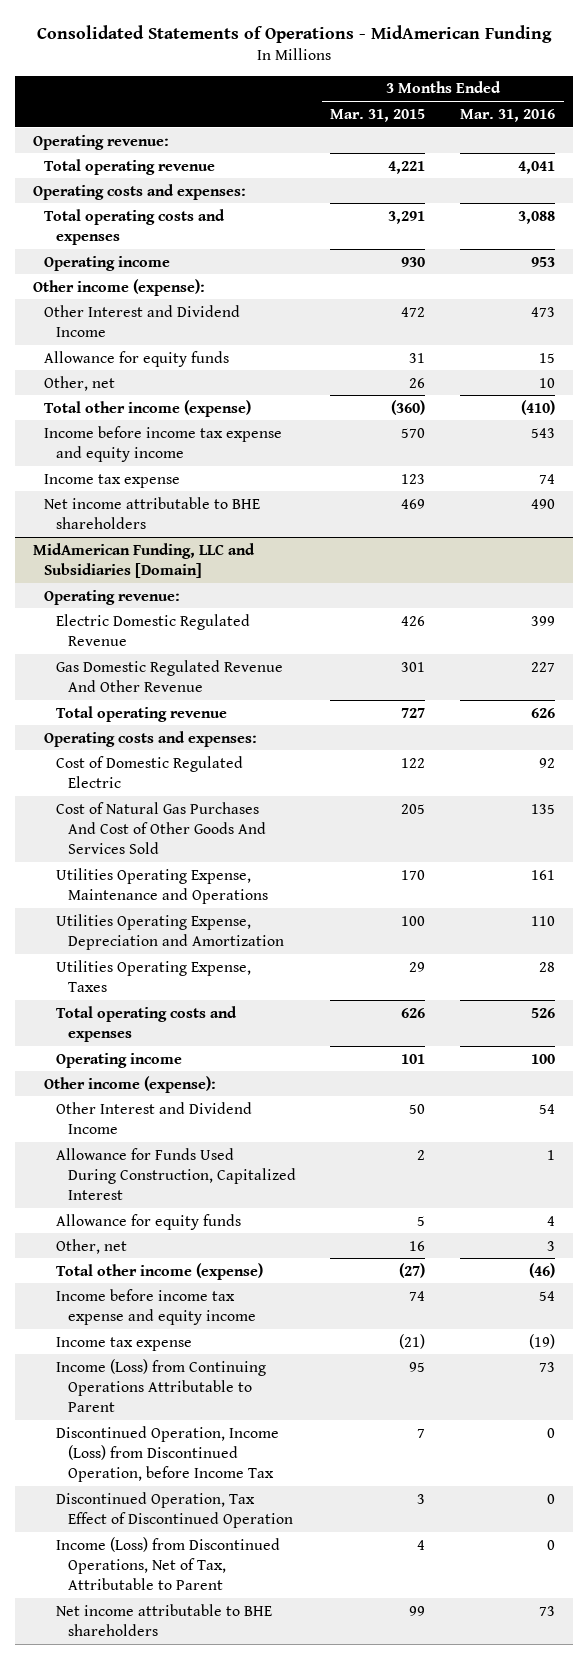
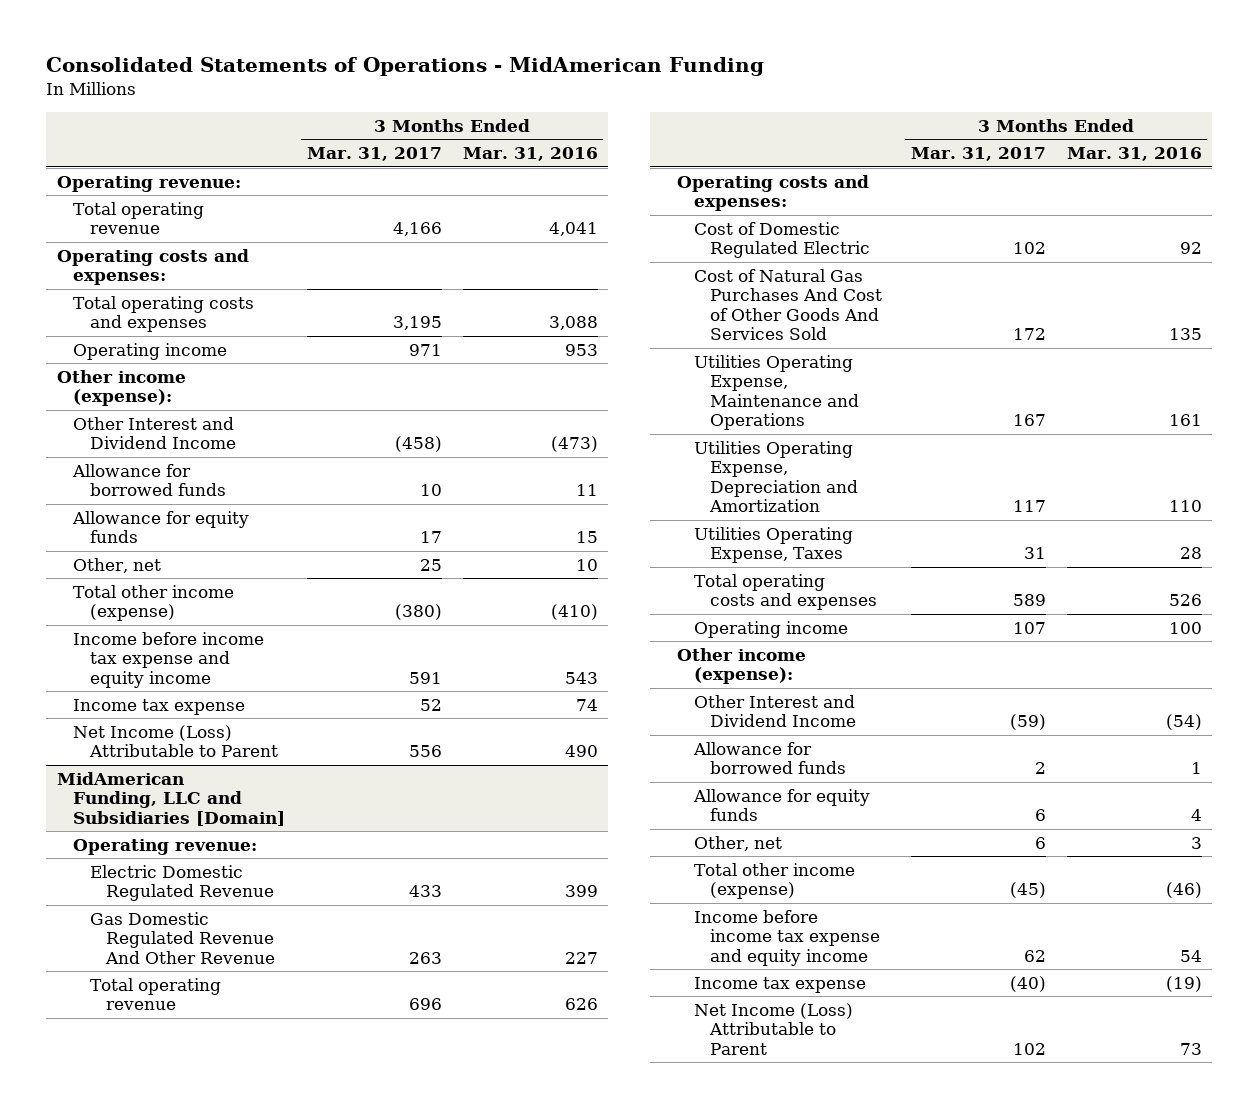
- | 3 Months Ended Mar. 31, 2015 | 3 Months Ended Mar. 31, 2016
+ | 3 Months Ended Mar. 31, 2017 | 3 Months Ended Mar. 31, 2016
- Other Interest and Dividend Income | 472 | 473
+ Other Interest and Dividend Income | (458) | (473)
+ Allowance for borrowed funds | 10 | 11
- Net income attributable to BHE shareholders | 469 | 490
+ Net Income (Loss) Attributable to Parent | 556 | 490
@ MidAmerican Funding, LLC and Subsidiaries [Domain]
- Other Interest and Dividend Income | 50 | 54
- Allowance for Funds Used During Construction, Capitalized Interest | 2 | 1
+ Other Interest and Dividend Income | (59) | (54)
+ Allowance for borrowed funds | 2 | 1
- Income (Loss) from Continuing Operations Attributable to Parent | 95 | 73
- Discontinued Operation, Income (Loss) from Discontinued Operation, before Income Tax | 7 | 0
- Discontinued Operation, Tax Effect of Discontinued Operation | 3 | 0
- Income (Loss) from Discontinued Operations, Net of Tax, Attributable to Parent | 4 | 0
- Net income attributable to BHE shareholders | 99 | 73
+ Net Income (Loss) Attributable to Parent | 102 | 73

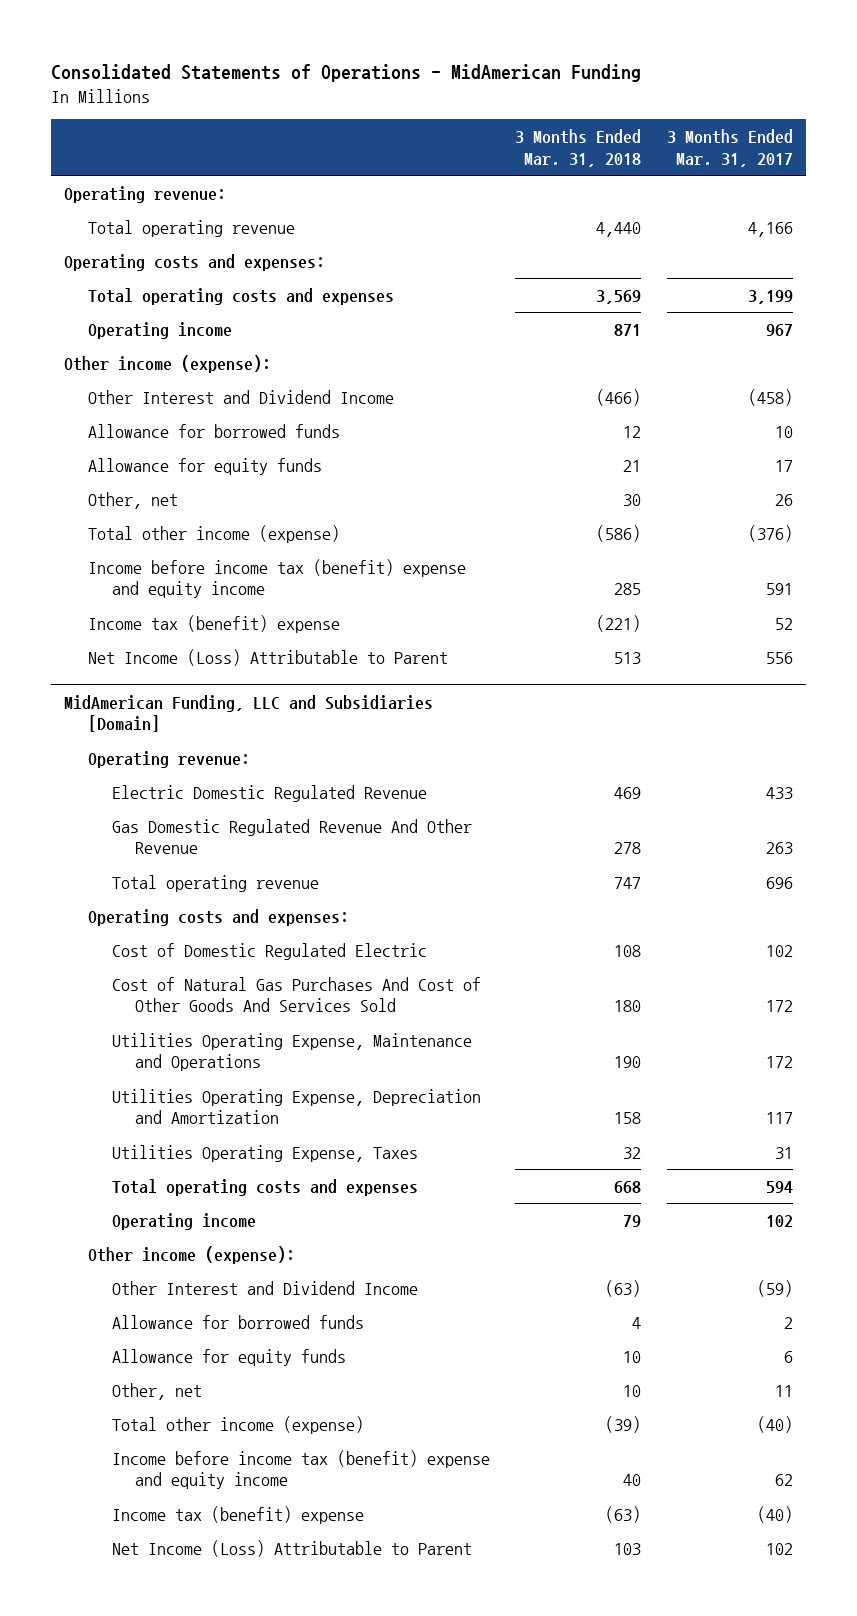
- | 3 Months Ended Mar. 31, 2017 | 3 Months Ended Mar. 31, 2016
+ | 3 Months Ended Mar. 31, 2018 | 3 Months Ended Mar. 31, 2017
- Total operating costs and expenses | 3,195 | 3,088
- Operating income | 971 | 953
+ Total operating costs and expenses | 3,569 | 3,199
+ Operating income | 871 | 967
- Other, net | 25 | 10
- Total other income (expense) | (380) | (410)
- Income before income tax expense and equity income | 591 | 543
- Income tax expense | 52 | 74
+ Other, net | 30 | 26
+ Total other income (expense) | (586) | (376)
+ Income before income tax (benefit) expense and equity income | 285 | 591
+ Income tax (benefit) expense | (221) | 52
@ MidAmerican Funding, LLC and Subsidiaries [Domain]
- Utilities Operating Expense, Maintenance and Operations | 167 | 161
+ Utilities Operating Expense, Maintenance and Operations | 190 | 172
- Total operating costs and expenses | 589 | 526
- Operating income | 107 | 100
+ Total operating costs and expenses | 668 | 594
+ Operating income | 79 | 102
- Other, net | 6 | 3
- Total other income (expense) | (45) | (46)
- Income before income tax expense and equity income | 62 | 54
- Income tax expense | (40) | (19)
+ Other, net | 10 | 11
+ Total other income (expense) | (39) | (40)
+ Income before income tax (benefit) expense and equity income | 40 | 62
+ Income tax (benefit) expense | (63) | (40)

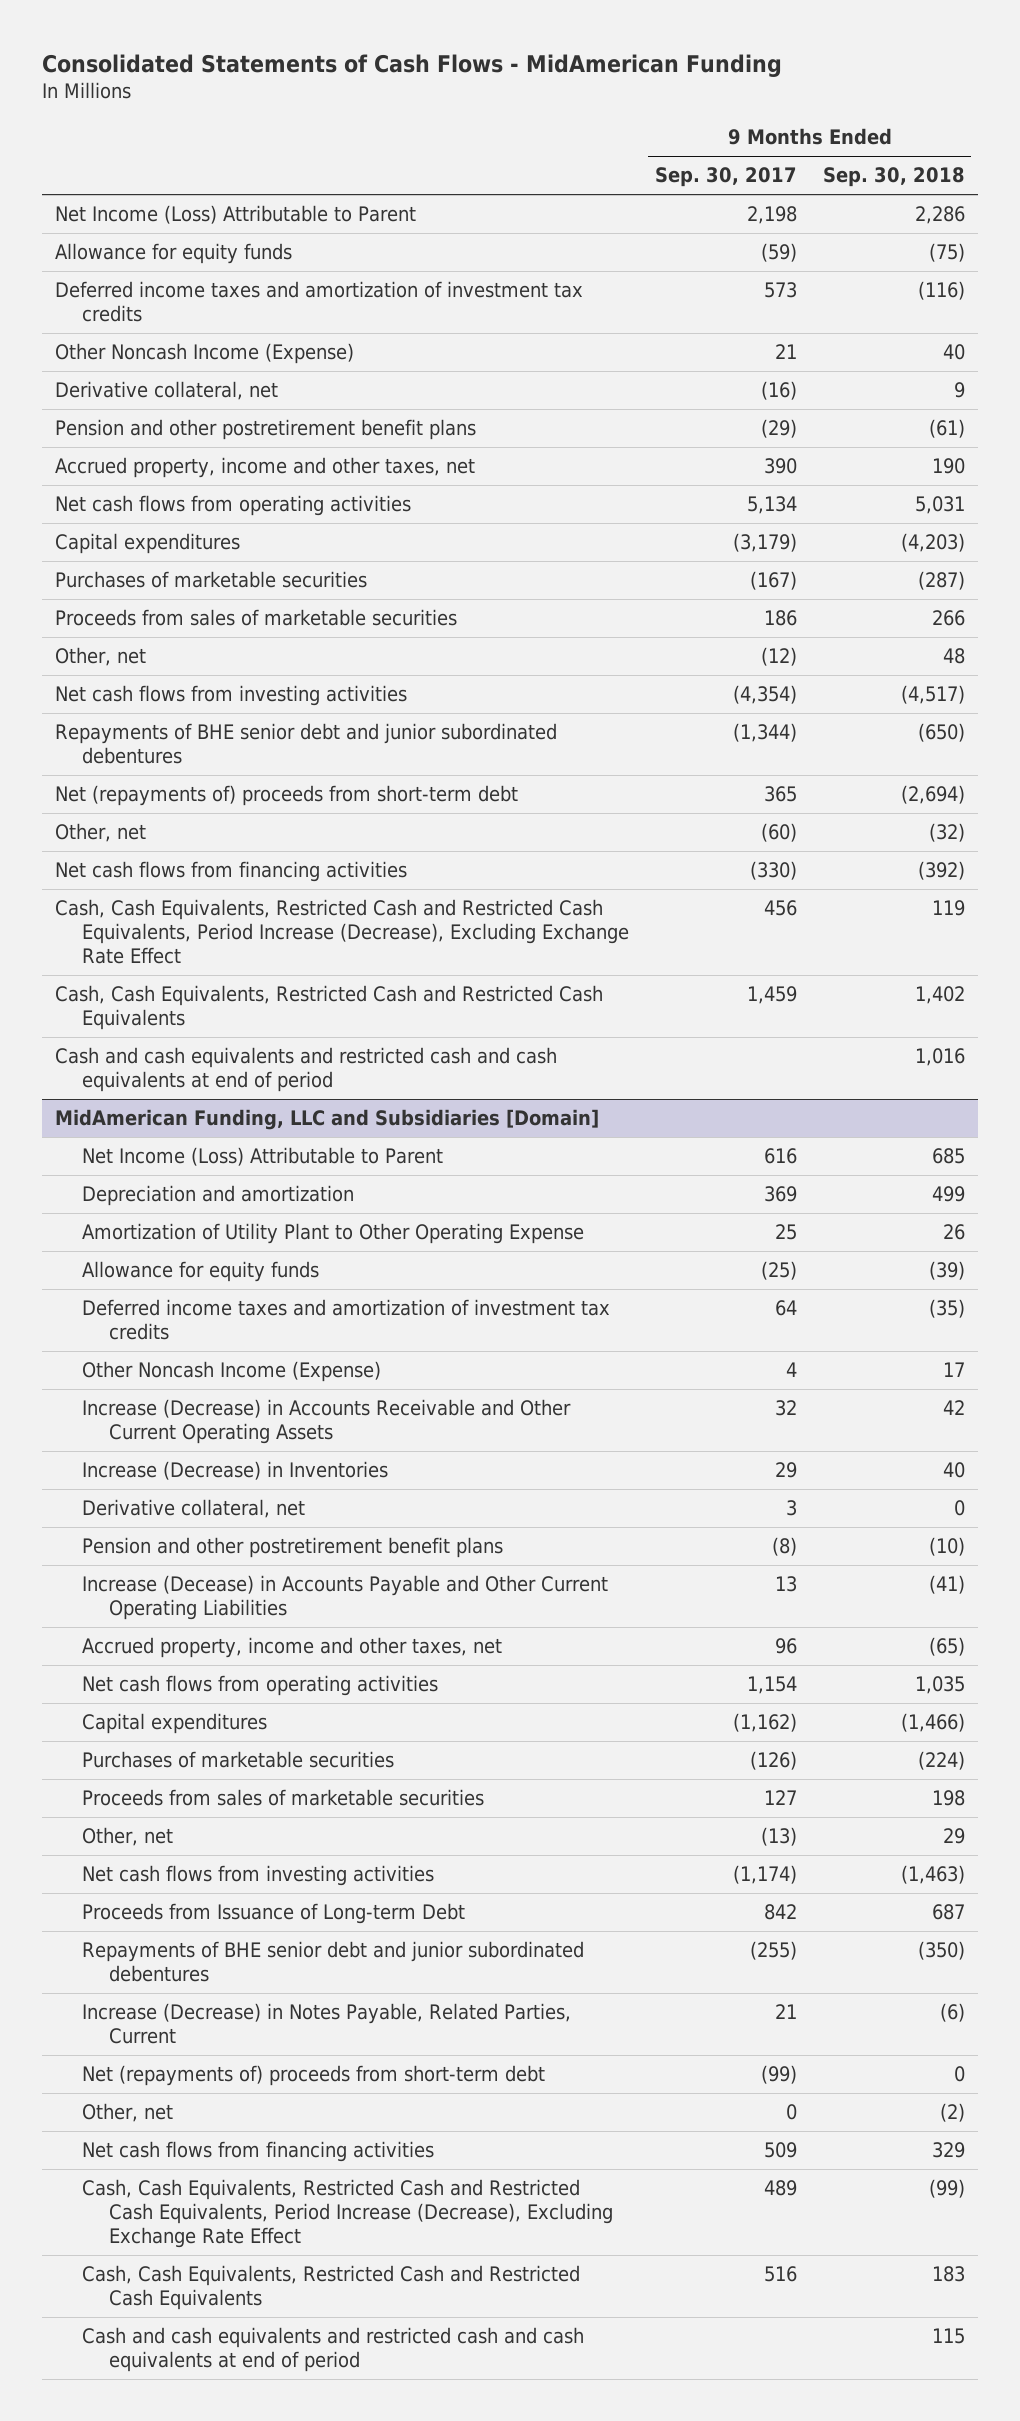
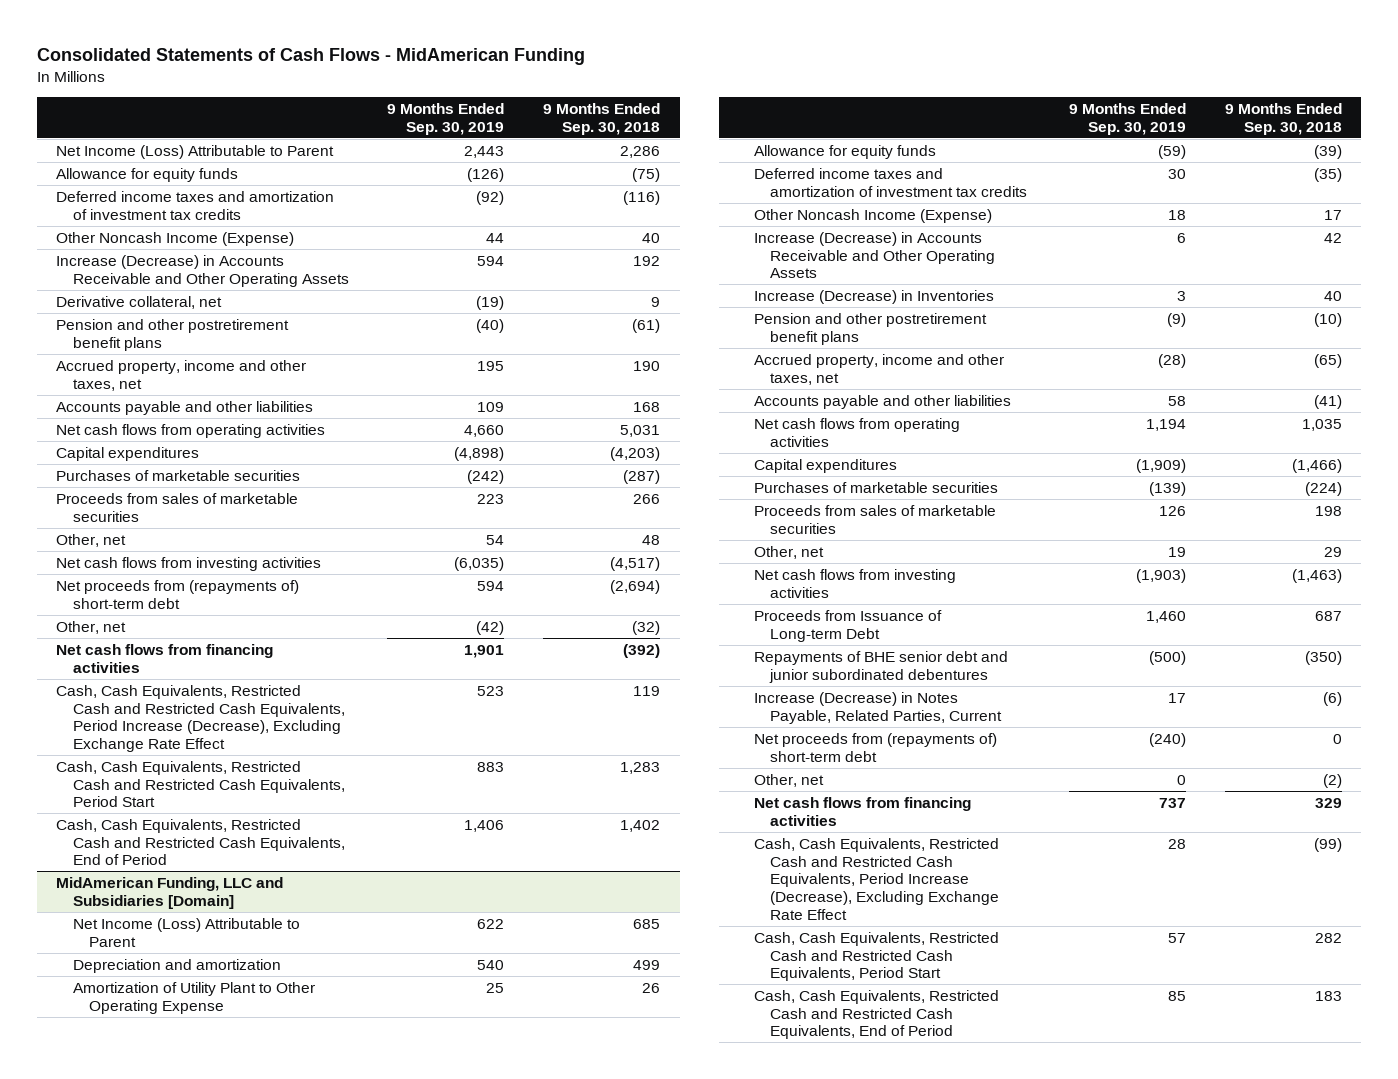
- | 9 Months Ended Sep. 30, 2017 | 9 Months Ended Sep. 30, 2018
+ | 9 Months Ended Sep. 30, 2019 | 9 Months Ended Sep. 30, 2018
+ Increase (Decrease) in Accounts Receivable and Other Operating Assets | 594 | 192
+ Accounts payable and other liabilities | 109 | 168
- Repayments of BHE senior debt and junior subordinated debentures | (1,344) | (650)
- Net (repayments of) proceeds from short-term debt | 365 | (2,694)
+ Net proceeds from (repayments of) short-term debt | 594 | (2,694)
- Cash, Cash Equivalents, Restricted Cash and Restricted Cash Equivalents | 1,459 | 1,402
- Cash and cash equivalents and restricted cash and cash equivalents at end of period | | 1,016
+ Cash, Cash Equivalents, Restricted Cash and Restricted Cash Equivalents, Period Start | 883 | 1,283
+ Cash, Cash Equivalents, Restricted Cash and Restricted Cash Equivalents, End of Period | 1,406 | 1,402
@ MidAmerican Funding, LLC and Subsidiaries [Domain]
- Increase (Decrease) in Accounts Receivable and Other Current Operating Assets | 32 | 42
+ Increase (Decrease) in Accounts Receivable and Other Operating Assets | 6 | 42
- Derivative collateral, net | 3 | 0
- Increase (Decease) in Accounts Payable and Other Current Operating Liabilities | 13 | (41)
+ Accounts payable and other liabilities | 58 | (41)
- Net (repayments of) proceeds from short-term debt | (99) | 0
+ Net proceeds from (repayments of) short-term debt | (240) | 0
- Cash, Cash Equivalents, Restricted Cash and Restricted Cash Equivalents | 516 | 183
- Cash and cash equivalents and restricted cash and cash equivalents at end of period | | 115
+ Cash, Cash Equivalents, Restricted Cash and Restricted Cash Equivalents, Period Start | 57 | 282
+ Cash, Cash Equivalents, Restricted Cash and Restricted Cash Equivalents, End of Period | 85 | 183

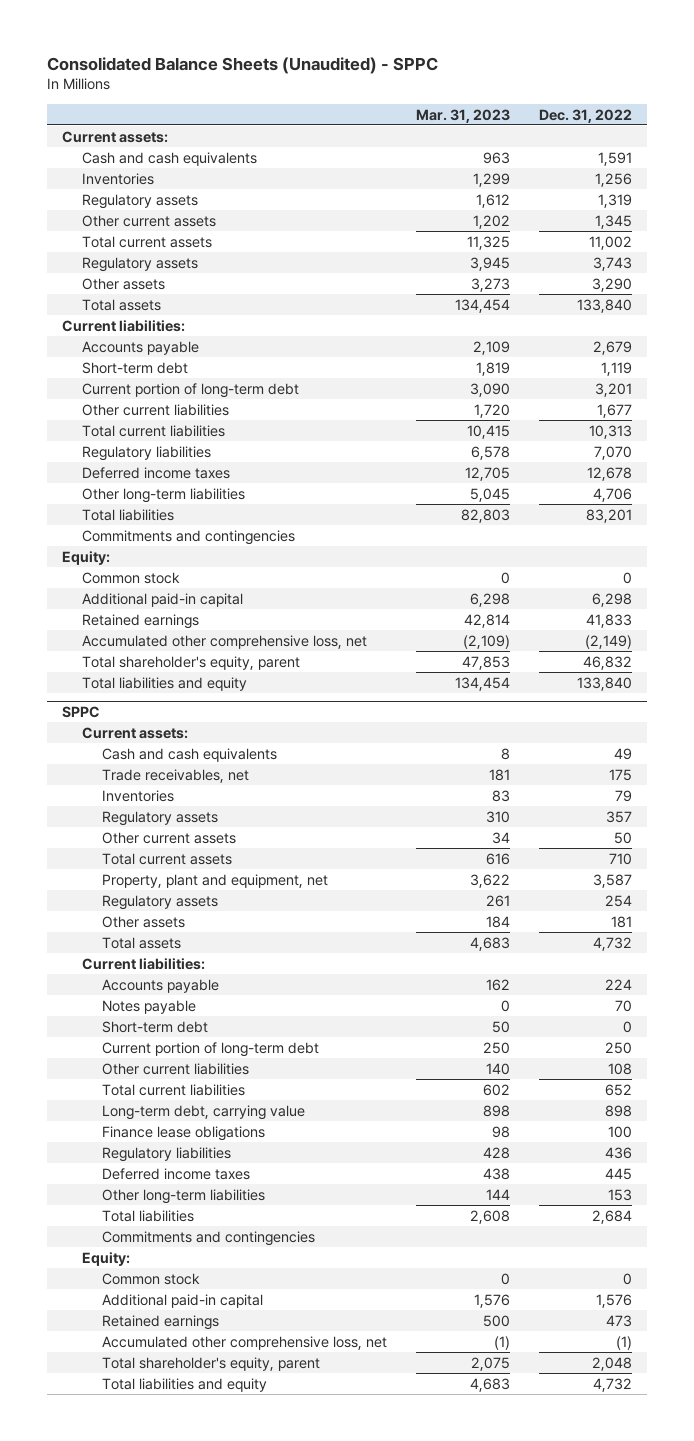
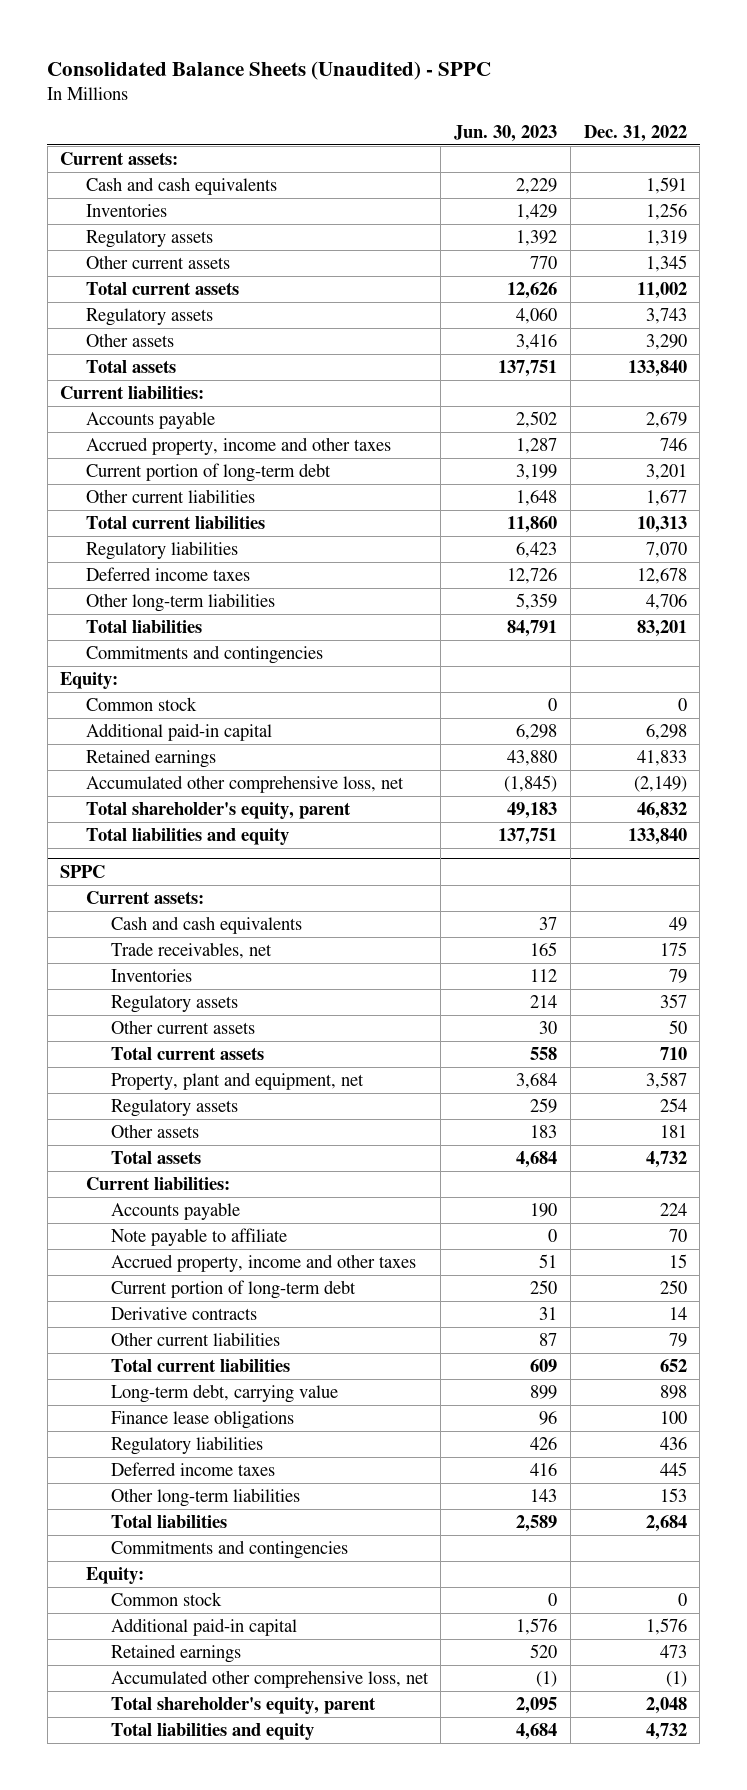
- | Mar. 31, 2023 | Dec. 31, 2022
+ | Jun. 30, 2023 | Dec. 31, 2022
- Short-term debt | 1,819 | 1,119
+ Accrued property, income and other taxes | 1,287 | 746
@ SPPC
- Notes payable | 0 | 70
- Short-term debt | 50 | 0
+ Note payable to affiliate | 0 | 70
+ Accrued property, income and other taxes | 51 | 15
- Other current liabilities | 140 | 108
+ Derivative contracts | 31 | 14
+ Other current liabilities | 87 | 79

